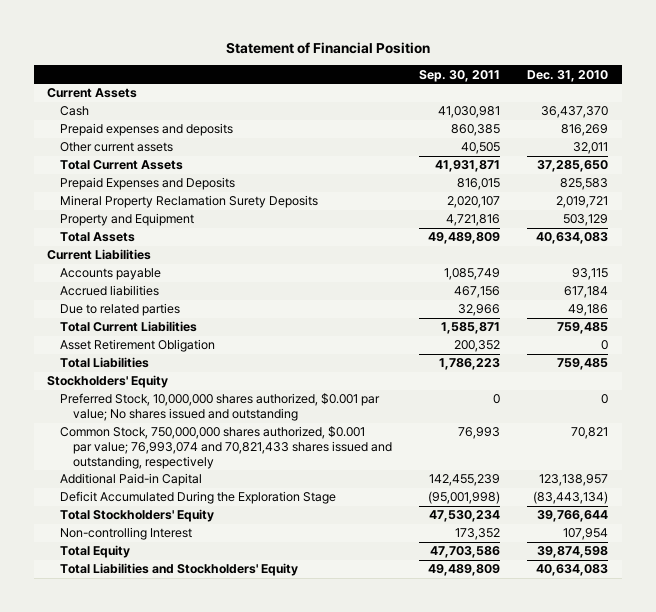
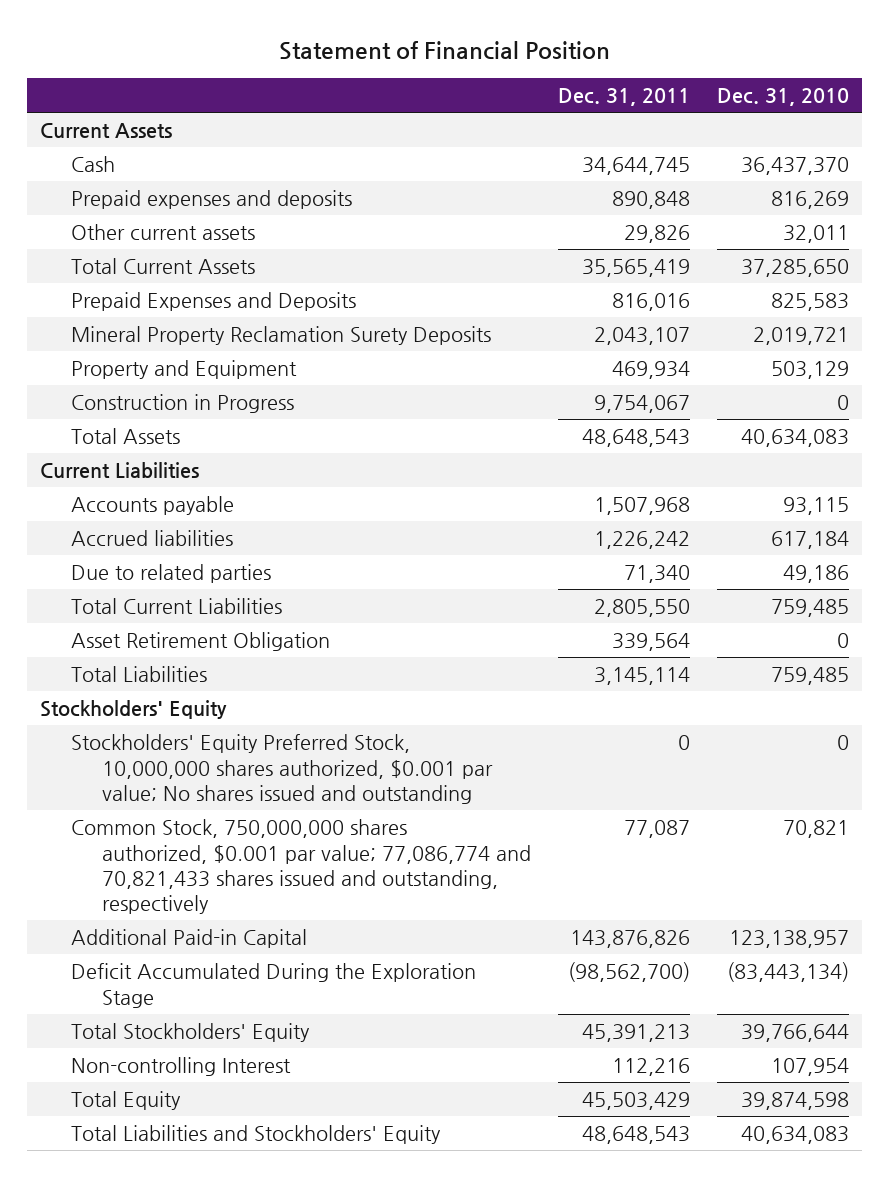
- | Sep. 30, 2011 | Dec. 31, 2010
+ | Dec. 31, 2011 | Dec. 31, 2010
+ Construction in Progress | 9,754,067 | 0
- Preferred Stock, 10,000,000 shares authorized, $0.001 par value; No shares issued and outstanding | 0 | 0
- Common Stock, 750,000,000 shares authorized, $0.001 par value; 76,993,074 and 70,821,433 shares issued and outstanding, respectively | 76,993 | 70,821
+ Stockholders' Equity Preferred Stock, 10,000,000 shares authorized, $0.001 par value; No shares issued and outstanding | 0 | 0
+ Common Stock, 750,000,000 shares authorized, $0.001 par value; 77,086,774 and 70,821,433 shares issued and outstanding, respectively | 77,087 | 70,821

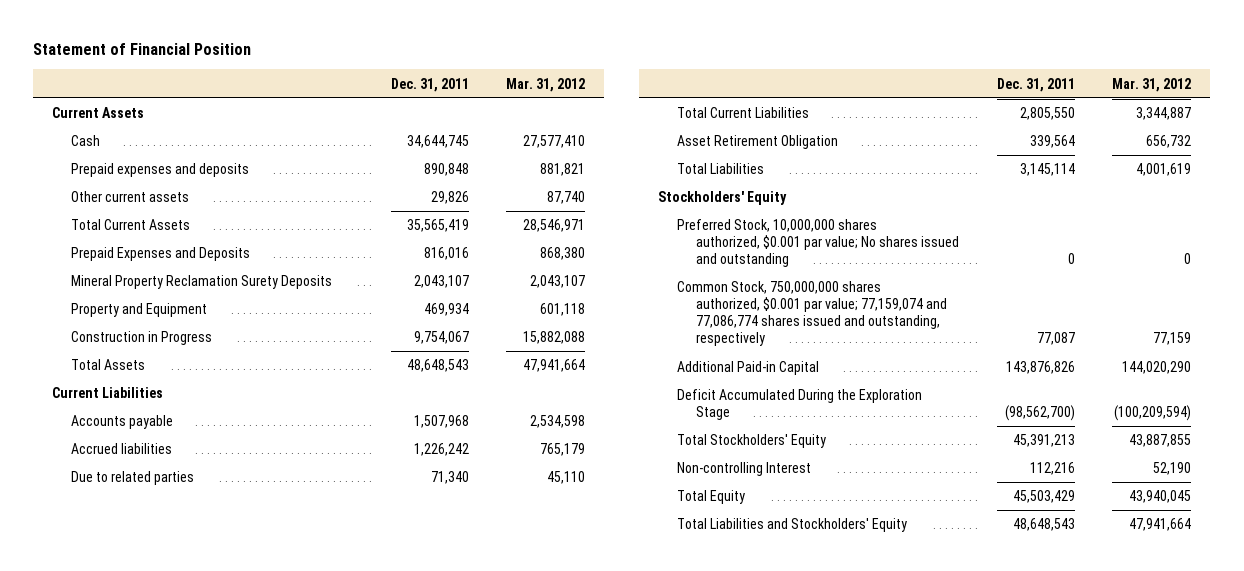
- | Dec. 31, 2011 | Dec. 31, 2010
+ | Dec. 31, 2011 | Mar. 31, 2012
- Stockholders' Equity Preferred Stock, 10,000,000 shares authorized, $0.001 par value; No shares issued and outstanding | 0 | 0
- Common Stock, 750,000,000 shares authorized, $0.001 par value; 77,086,774 and 70,821,433 shares issued and outstanding, respectively | 77,087 | 70,821
+ Preferred Stock, 10,000,000 shares authorized, $0.001 par value; No shares issued and outstanding | 0 | 0
+ Common Stock, 750,000,000 shares authorized, $0.001 par value; 77,159,074 and 77,086,774 shares issued and outstanding, respectively | 77,087 | 77,159

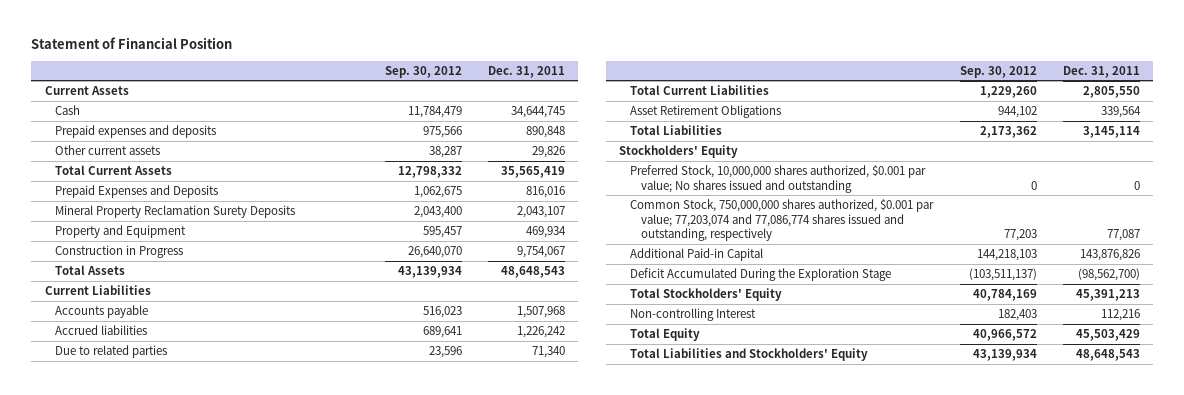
- | Dec. 31, 2011 | Mar. 31, 2012
+ | Sep. 30, 2012 | Dec. 31, 2011
- Asset Retirement Obligation | 339,564 | 656,732
+ Asset Retirement Obligations | 944,102 | 339,564
- Common Stock, 750,000,000 shares authorized, $0.001 par value; 77,159,074 and 77,086,774 shares issued and outstanding, respectively | 77,087 | 77,159
+ Common Stock, 750,000,000 shares authorized, $0.001 par value; 77,203,074 and 77,086,774 shares issued and outstanding, respectively | 77,203 | 77,087

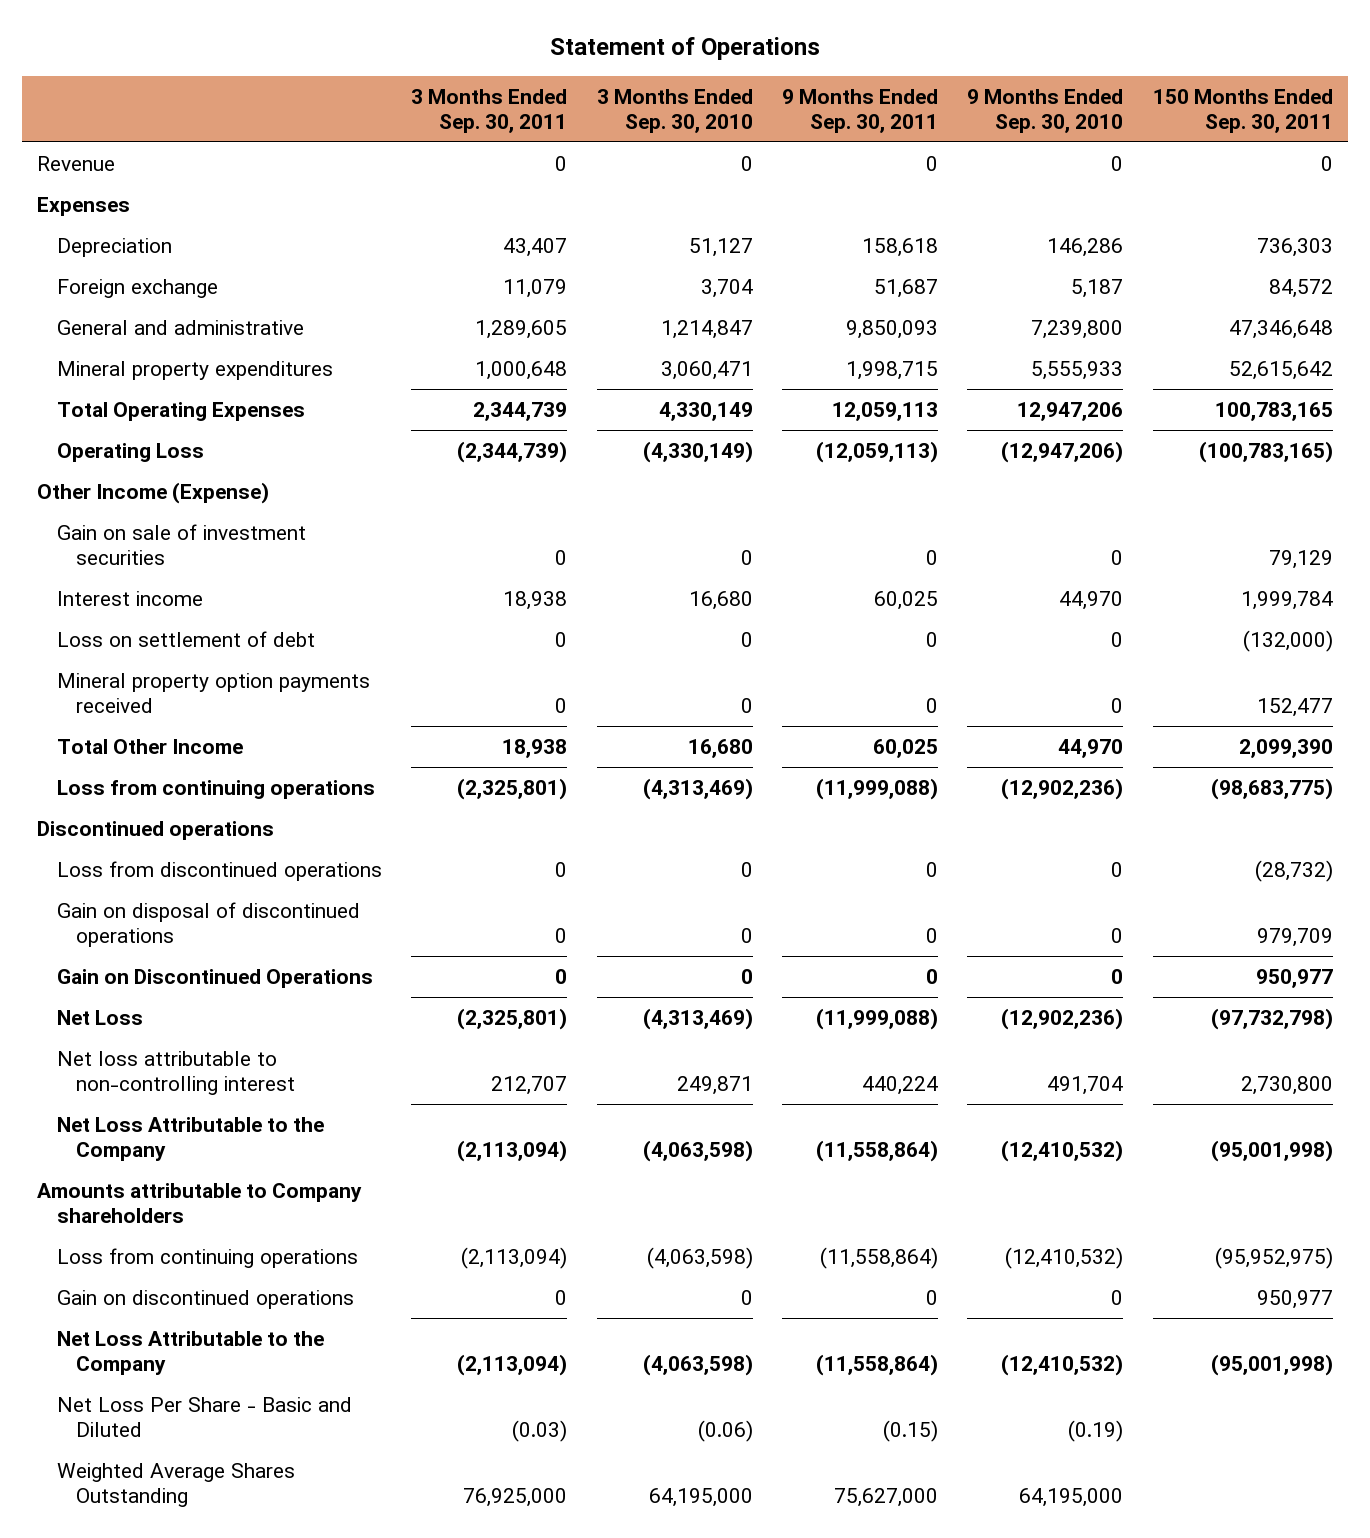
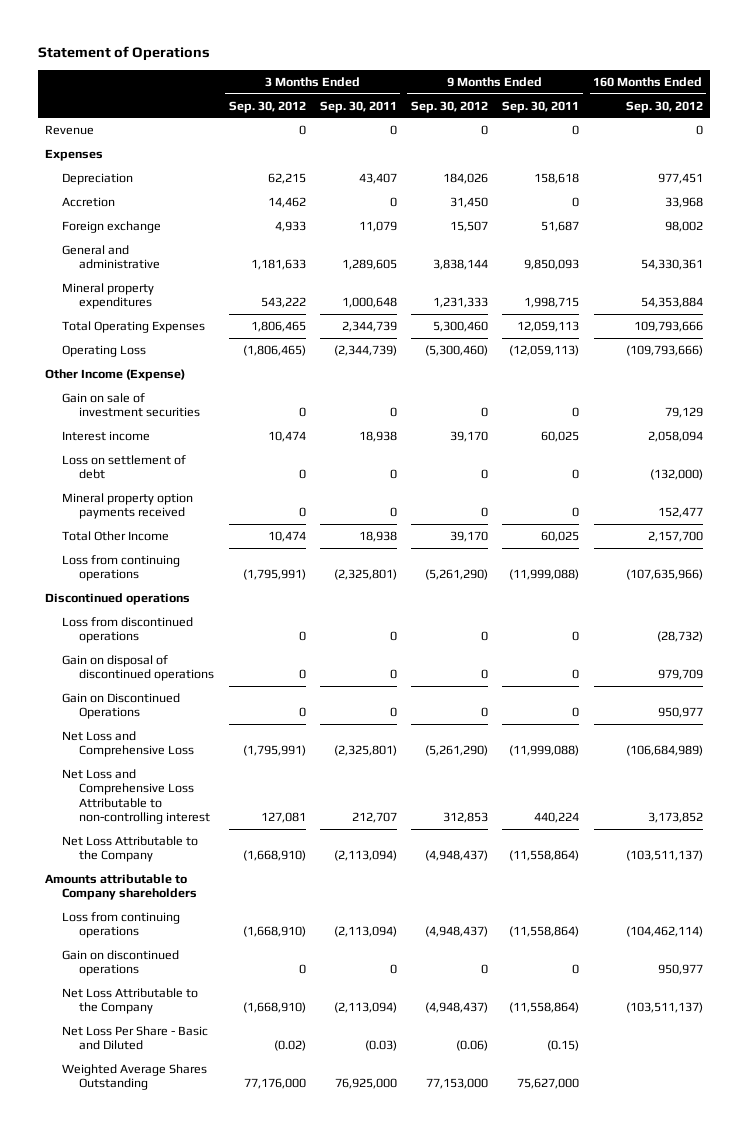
- | 3 Months Ended Sep. 30, 2011 | 3 Months Ended Sep. 30, 2010 | 9 Months Ended Sep. 30, 2011 | 9 Months Ended Sep. 30, 2010 | 150 Months Ended Sep. 30, 2011
+ | 3 Months Ended Sep. 30, 2012 | 3 Months Ended Sep. 30, 2011 | 9 Months Ended Sep. 30, 2012 | 9 Months Ended Sep. 30, 2011 | 160 Months Ended Sep. 30, 2012
+ Accretion | 14,462 | 0 | 31,450 | 0 | 33,968
- Net Loss | (2,325,801) | (4,313,469) | (11,999,088) | (12,902,236) | (97,732,798)
- Net loss attributable to non-controlling interest | 212,707 | 249,871 | 440,224 | 491,704 | 2,730,800
+ Net Loss and Comprehensive Loss | (1,795,991) | (2,325,801) | (5,261,290) | (11,999,088) | (106,684,989)
+ Net Loss and Comprehensive Loss Attributable to non-controlling interest | 127,081 | 212,707 | 312,853 | 440,224 | 3,173,852

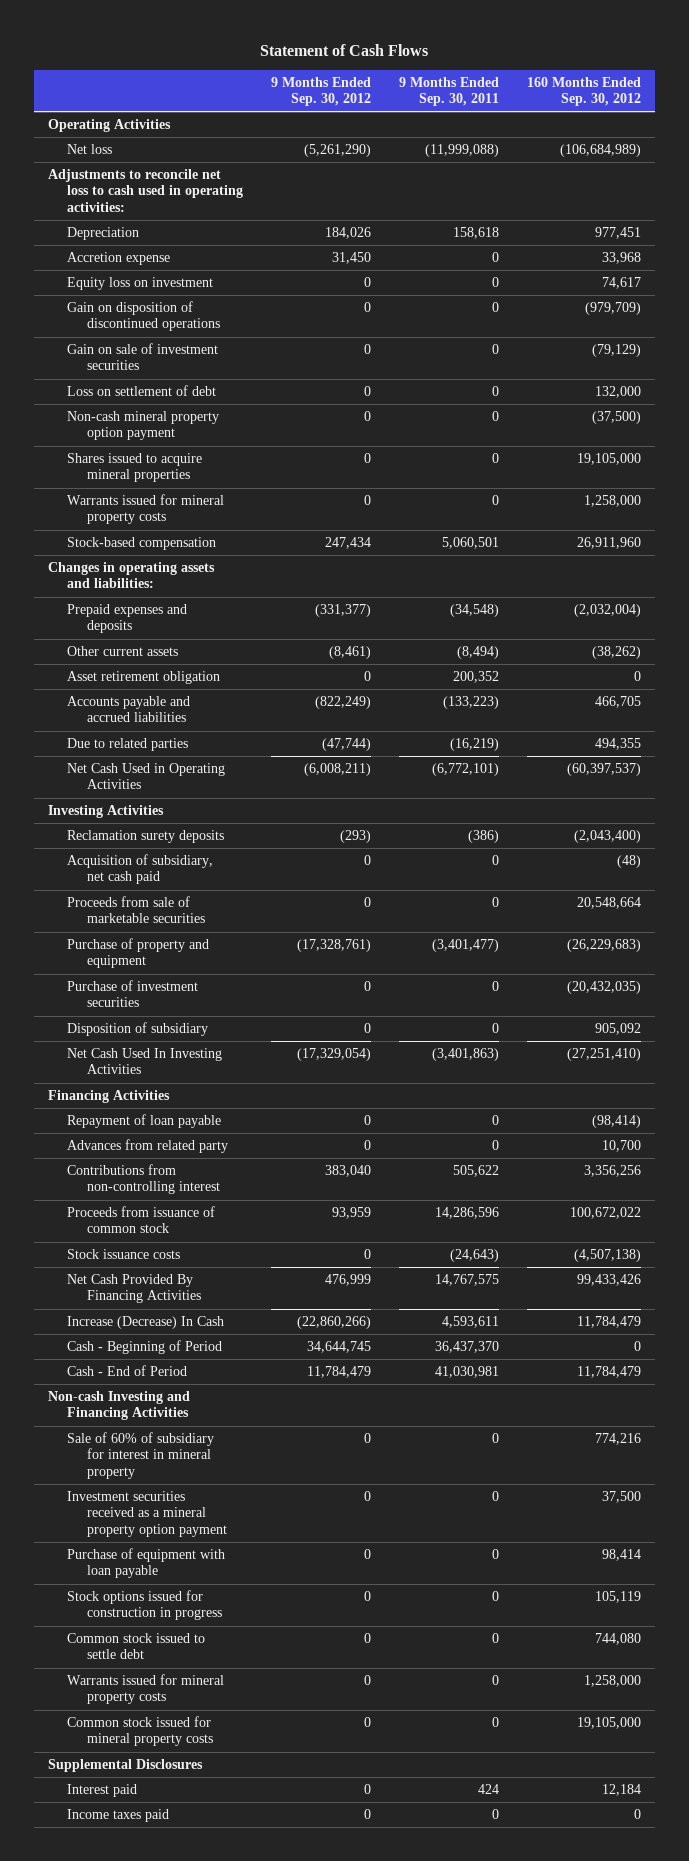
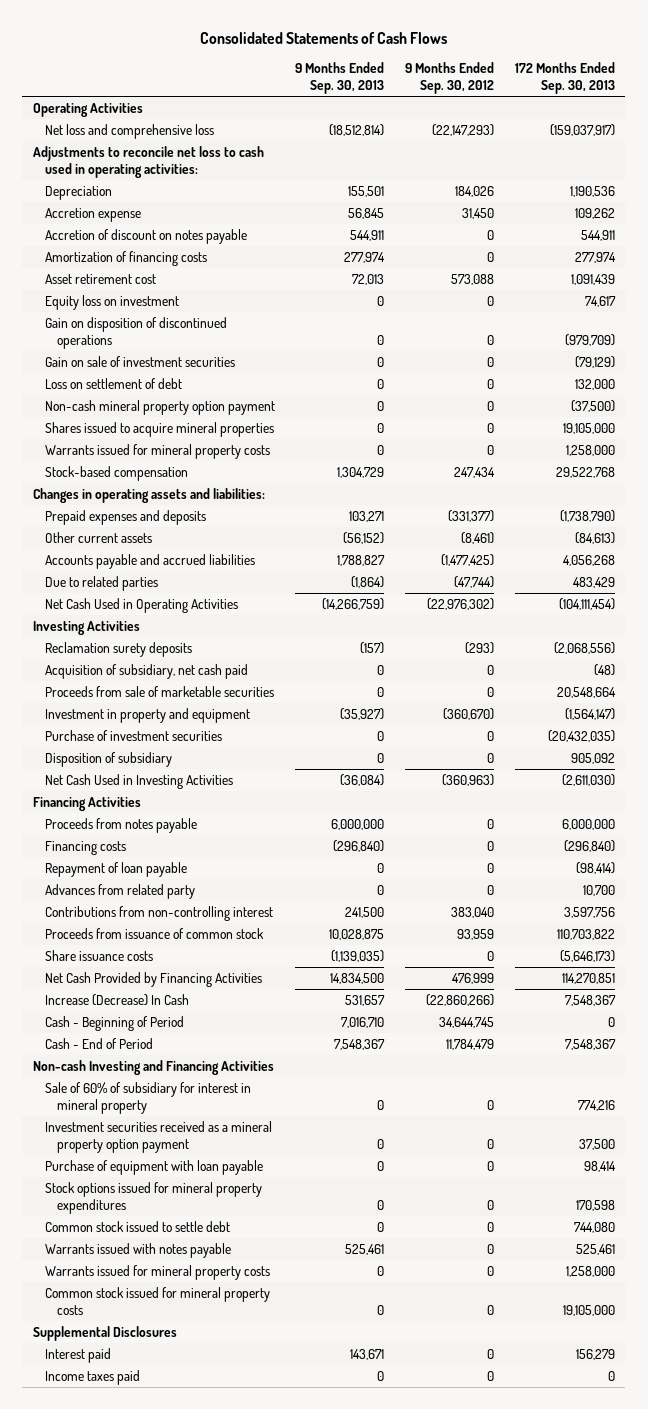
- Statement of Cash Flows
+ Consolidated Statements of Cash Flows
- | 9 Months Ended Sep. 30, 2012 | 9 Months Ended Sep. 30, 2011 | 160 Months Ended Sep. 30, 2012
+ | 9 Months Ended Sep. 30, 2013 | 9 Months Ended Sep. 30, 2012 | 172 Months Ended Sep. 30, 2013
- Net loss | (5,261,290) | (11,999,088) | (106,684,989)
+ Net loss and comprehensive loss | (18,512,814) | (22,147,293) | (159,037,917)
+ Accretion of discount on notes payable | 544,911 | 0 | 544,911
+ Amortization of financing costs | 277,974 | 0 | 277,974
+ Asset retirement cost | 72,013 | 573,088 | 1,091,439
- Asset retirement obligation | 0 | 200,352 | 0
- Accounts payable and accrued liabilities | (822,249) | (133,223) | 466,705
+ Accounts payable and accrued liabilities | 1,788,827 | (1,477,425) | 4,056,268
- Net Cash Used in Operating Activities | (6,008,211) | (6,772,101) | (60,397,537)
+ Net Cash Used in Operating Activities | (14,266,759) | (22,976,302) | (104,111,454)
- Purchase of property and equipment | (17,328,761) | (3,401,477) | (26,229,683)
+ Investment in property and equipment | (35,927) | (360,670) | (1,564,147)
- Net Cash Used In Investing Activities | (17,329,054) | (3,401,863) | (27,251,410)
+ Net Cash Used in Investing Activities | (36,084) | (360,963) | (2,611,030)
+ Proceeds from notes payable | 6,000,000 | 0 | 6,000,000
+ Financing costs | (296,840) | 0 | (296,840)
- Stock issuance costs | 0 | (24,643) | (4,507,138)
- Net Cash Provided By Financing Activities | 476,999 | 14,767,575 | 99,433,426
+ Share issuance costs | (1,139,035) | 0 | (5,646,173)
+ Net Cash Provided by Financing Activities | 14,834,500 | 476,999 | 114,270,851
- Stock options issued for construction in progress | 0 | 0 | 105,119
+ Stock options issued for mineral property expenditures | 0 | 0 | 170,598
+ Warrants issued with notes payable | 525,461 | 0 | 525,461

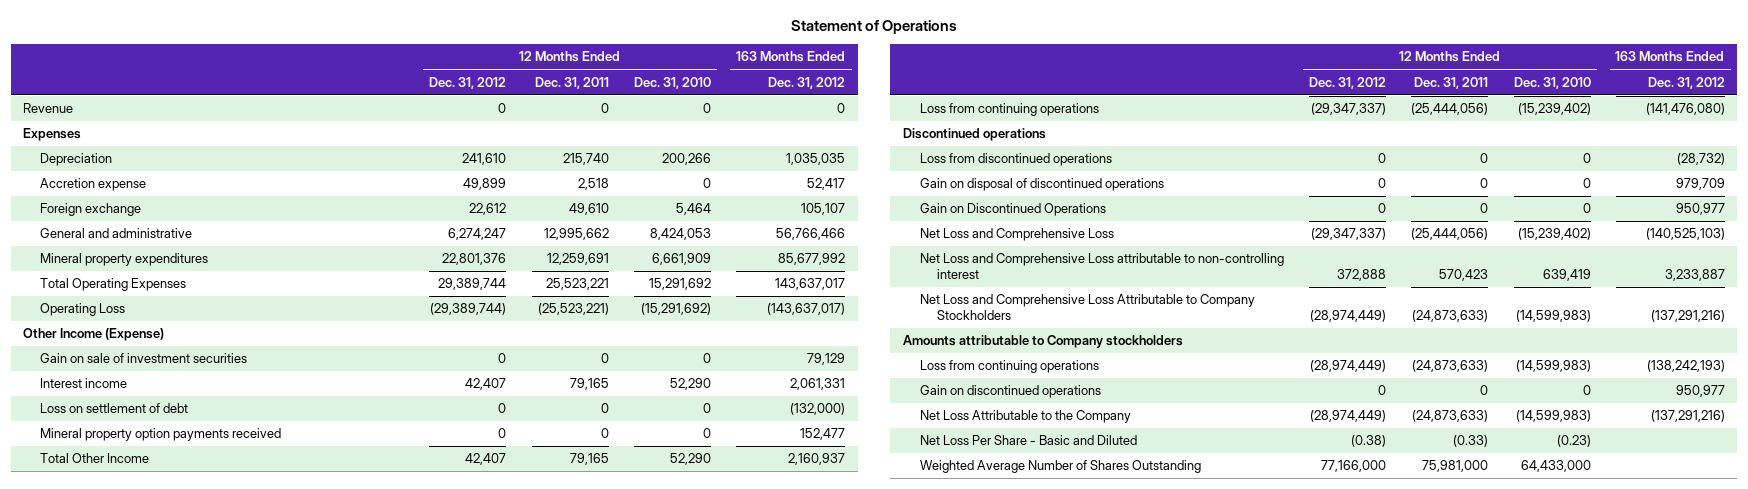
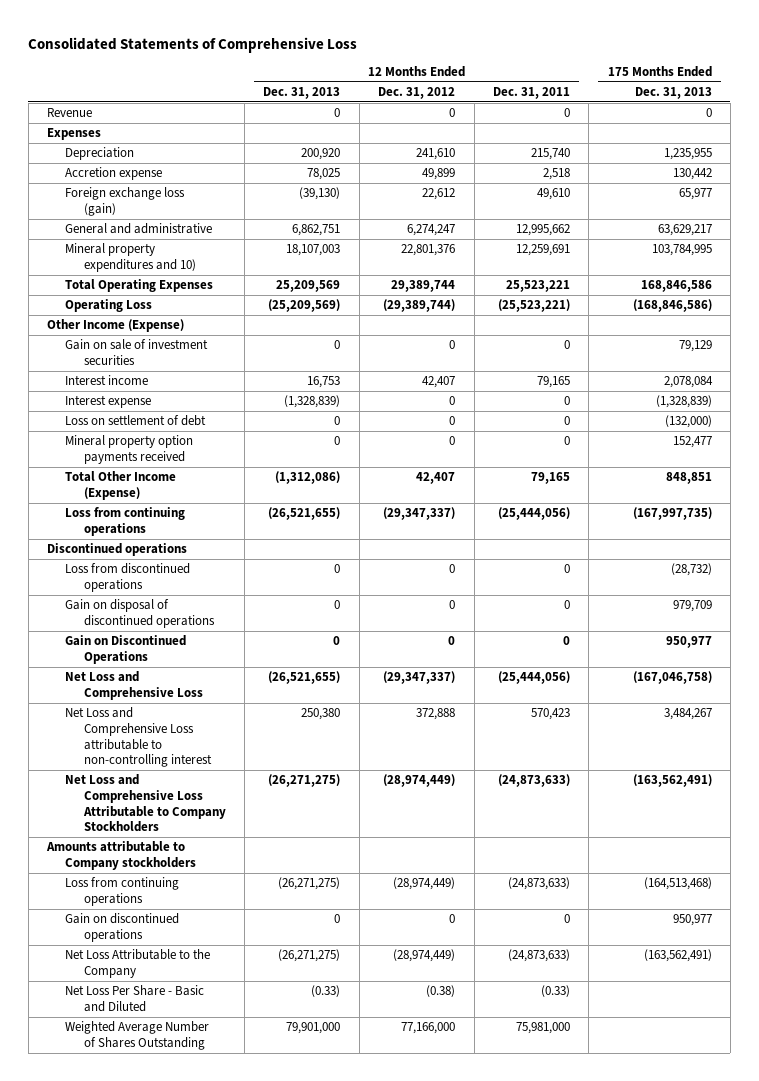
- Statement of Operations
+ Consolidated Statements of Comprehensive Loss
- | 12 Months Ended Dec. 31, 2012 | 12 Months Ended Dec. 31, 2011 | 12 Months Ended Dec. 31, 2010 | 163 Months Ended Dec. 31, 2012
+ | 12 Months Ended Dec. 31, 2013 | 12 Months Ended Dec. 31, 2012 | 12 Months Ended Dec. 31, 2011 | 175 Months Ended Dec. 31, 2013
- Foreign exchange | 22,612 | 49,610 | 5,464 | 105,107
+ Foreign exchange loss (gain) | (39,130) | 22,612 | 49,610 | 65,977
- Mineral property expenditures | 22,801,376 | 12,259,691 | 6,661,909 | 85,677,992
+ Mineral property expenditures and 10) | 18,107,003 | 22,801,376 | 12,259,691 | 103,784,995
+ Interest expense | (1,328,839) | 0 | 0 | (1,328,839)
- Total Other Income | 42,407 | 79,165 | 52,290 | 2,160,937
+ Total Other Income (Expense) | (1,312,086) | 42,407 | 79,165 | 848,851

